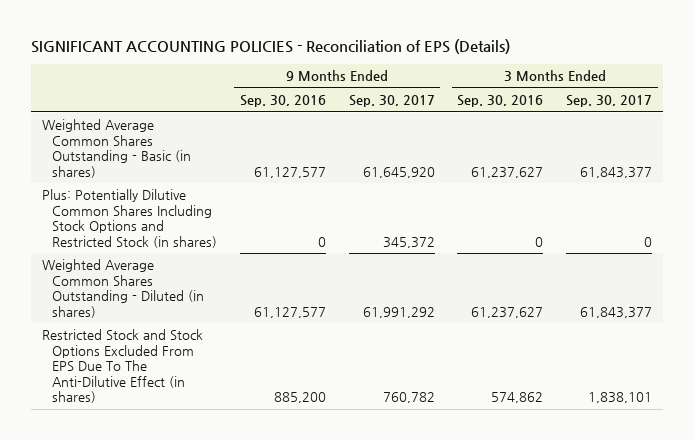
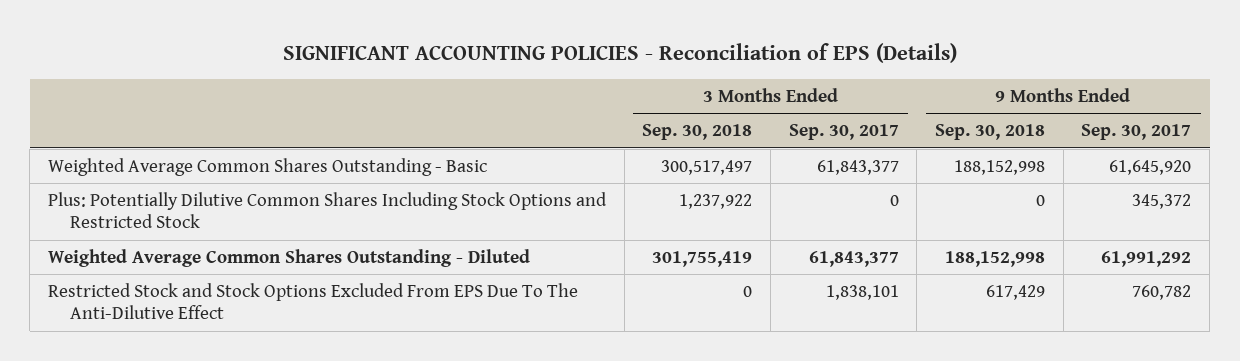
- | 9 Months Ended Sep. 30, 2016 | 9 Months Ended Sep. 30, 2017 | 3 Months Ended Sep. 30, 2016 | 3 Months Ended Sep. 30, 2017
+ | 3 Months Ended Sep. 30, 2018 | 3 Months Ended Sep. 30, 2017 | 9 Months Ended Sep. 30, 2018 | 9 Months Ended Sep. 30, 2017
- Weighted Average Common Shares Outstanding - Basic (in shares) | 61,127,577 | 61,645,920 | 61,237,627 | 61,843,377
- Plus: Potentially Dilutive Common Shares Including Stock Options and Restricted Stock (in shares) | 0 | 345,372 | 0 | 0
- Weighted Average Common Shares Outstanding - Diluted (in shares) | 61,127,577 | 61,991,292 | 61,237,627 | 61,843,377
- Restricted Stock and Stock Options Excluded From EPS Due To The Anti-Dilutive Effect (in shares) | 885,200 | 760,782 | 574,862 | 1,838,101
+ Weighted Average Common Shares Outstanding - Basic | 300,517,497 | 61,843,377 | 188,152,998 | 61,645,920
+ Plus: Potentially Dilutive Common Shares Including Stock Options and Restricted Stock | 1,237,922 | 0 | 0 | 345,372
+ Weighted Average Common Shares Outstanding - Diluted | 301,755,419 | 61,843,377 | 188,152,998 | 61,991,292
+ Restricted Stock and Stock Options Excluded From EPS Due To The Anti-Dilutive Effect | 0 | 1,838,101 | 617,429 | 760,782

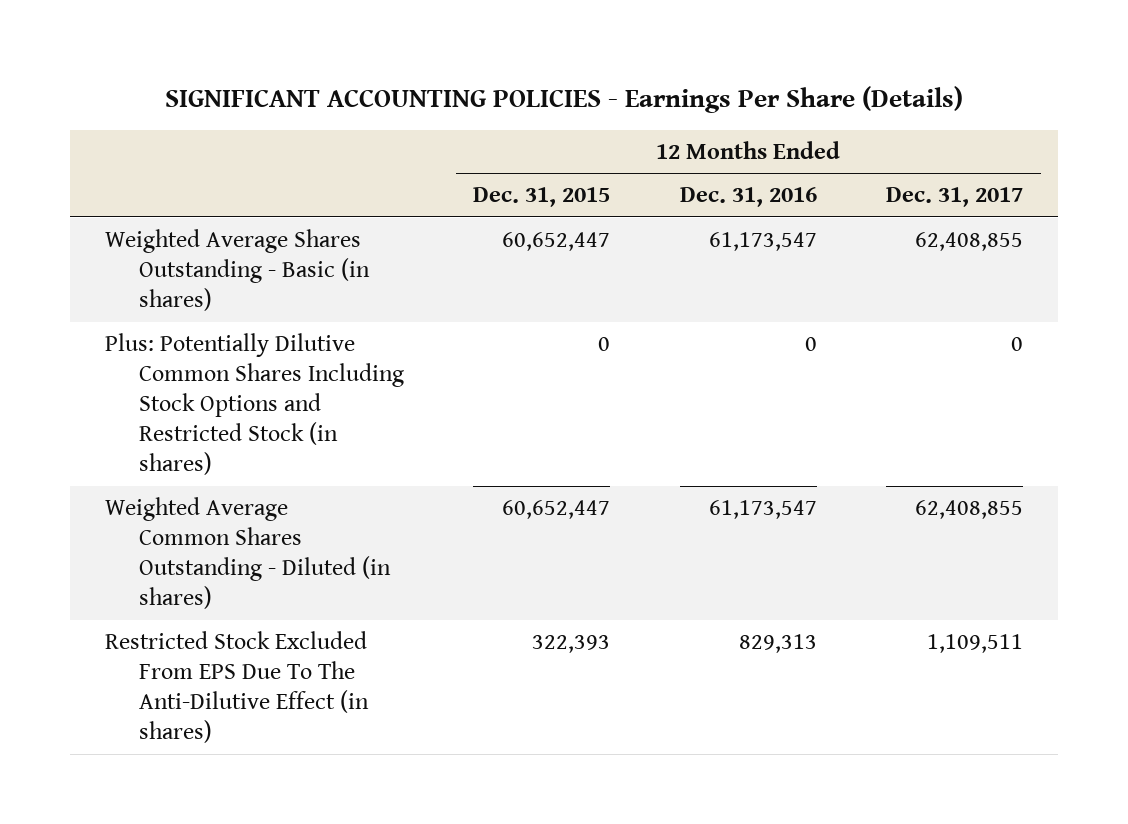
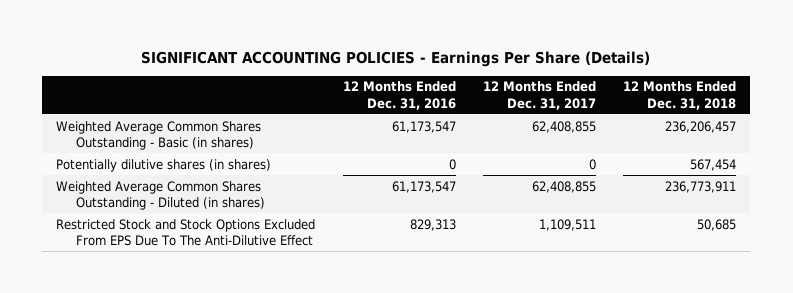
- | 12 Months Ended Dec. 31, 2015 | 12 Months Ended Dec. 31, 2016 | 12 Months Ended Dec. 31, 2017
+ | 12 Months Ended Dec. 31, 2016 | 12 Months Ended Dec. 31, 2017 | 12 Months Ended Dec. 31, 2018
- Weighted Average Shares Outstanding - Basic (in shares) | 60,652,447 | 61,173,547 | 62,408,855
- Plus: Potentially Dilutive Common Shares Including Stock Options and Restricted Stock (in shares) | 0 | 0 | 0
+ Weighted Average Common Shares Outstanding - Basic (in shares) | 61,173,547 | 62,408,855 | 236,206,457
+ Potentially dilutive shares (in shares) | 0 | 0 | 567,454
- Restricted Stock Excluded From EPS Due To The Anti-Dilutive Effect (in shares) | 322,393 | 829,313 | 1,109,511
+ Restricted Stock and Stock Options Excluded From EPS Due To The Anti-Dilutive Effect | 829,313 | 1,109,511 | 50,685

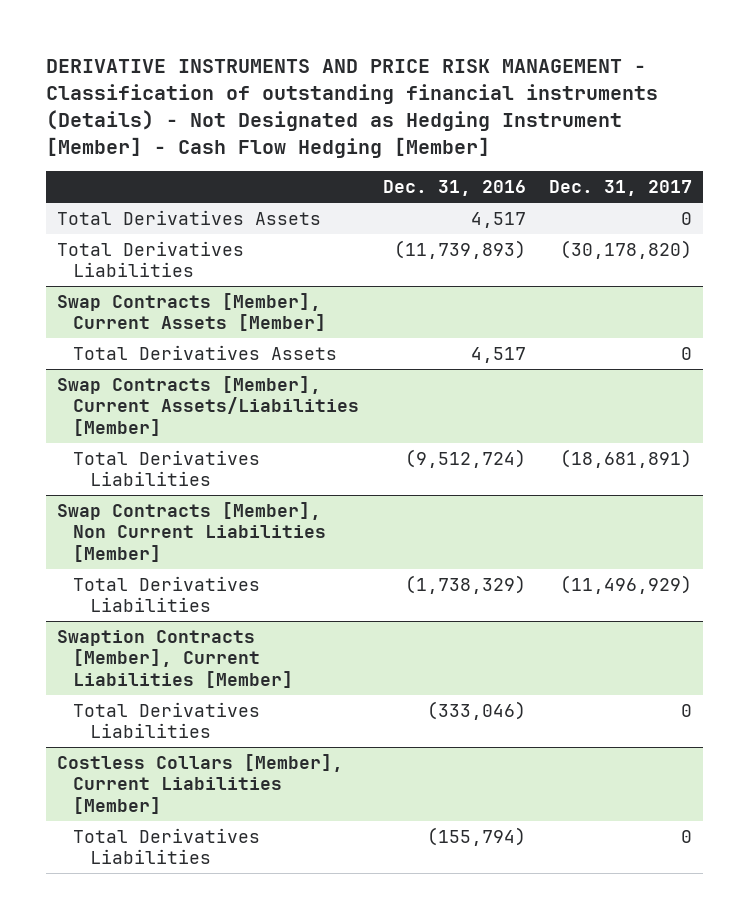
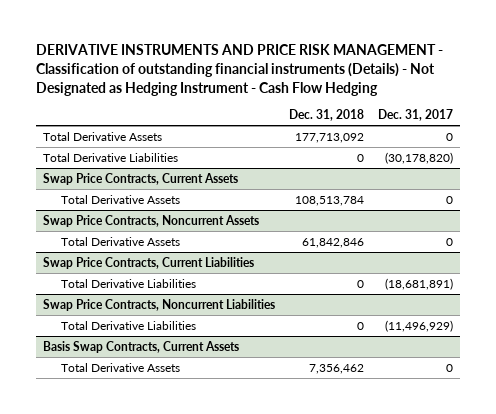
- DERIVATIVE INSTRUMENTS AND PRICE RISK MANAGEMENT - Classification of outstanding financial instruments (Details) - Not Designated as Hedging Instrument [Member] - Cash Flow Hedging [Member]
+ DERIVATIVE INSTRUMENTS AND PRICE RISK MANAGEMENT - Classification of outstanding financial instruments (Details) - Not Designated as Hedging Instrument - Cash Flow Hedging
- | Dec. 31, 2016 | Dec. 31, 2017
+ | Dec. 31, 2018 | Dec. 31, 2017
- Total Derivatives Assets | 4,517 | 0
- Total Derivatives Liabilities | (11,739,893) | (30,178,820)
- Swap Contracts [Member], Current Assets [Member]
- Total Derivatives Assets | 4,517 | 0
- Swap Contracts [Member], Current Assets/Liabilities [Member]
- Total Derivatives Liabilities | (9,512,724) | (18,681,891)
- Swap Contracts [Member], Non Current Liabilities [Member]
- Total Derivatives Liabilities | (1,738,329) | (11,496,929)
- Swaption Contracts [Member], Current Liabilities [Member]
- Total Derivatives Liabilities | (333,046) | 0
- Costless Collars [Member], Current Liabilities [Member]
- Total Derivatives Liabilities | (155,794) | 0
+ Total Derivative Assets | 177,713,092 | 0
+ Total Derivative Liabilities | 0 | (30,178,820)
+ Swap Price Contracts, Current Assets
+ Total Derivative Assets | 108,513,784 | 0
+ Swap Price Contracts, Noncurrent Assets
+ Total Derivative Assets | 61,842,846 | 0
+ Swap Price Contracts, Current Liabilities
+ Total Derivative Liabilities | 0 | (18,681,891)
+ Swap Price Contracts, Noncurrent Liabilities
+ Total Derivative Liabilities | 0 | (11,496,929)
+ Basis Swap Contracts, Current Assets
+ Total Derivative Assets | 7,356,462 | 0

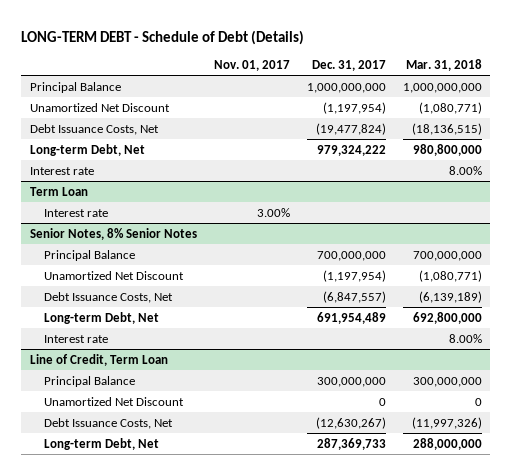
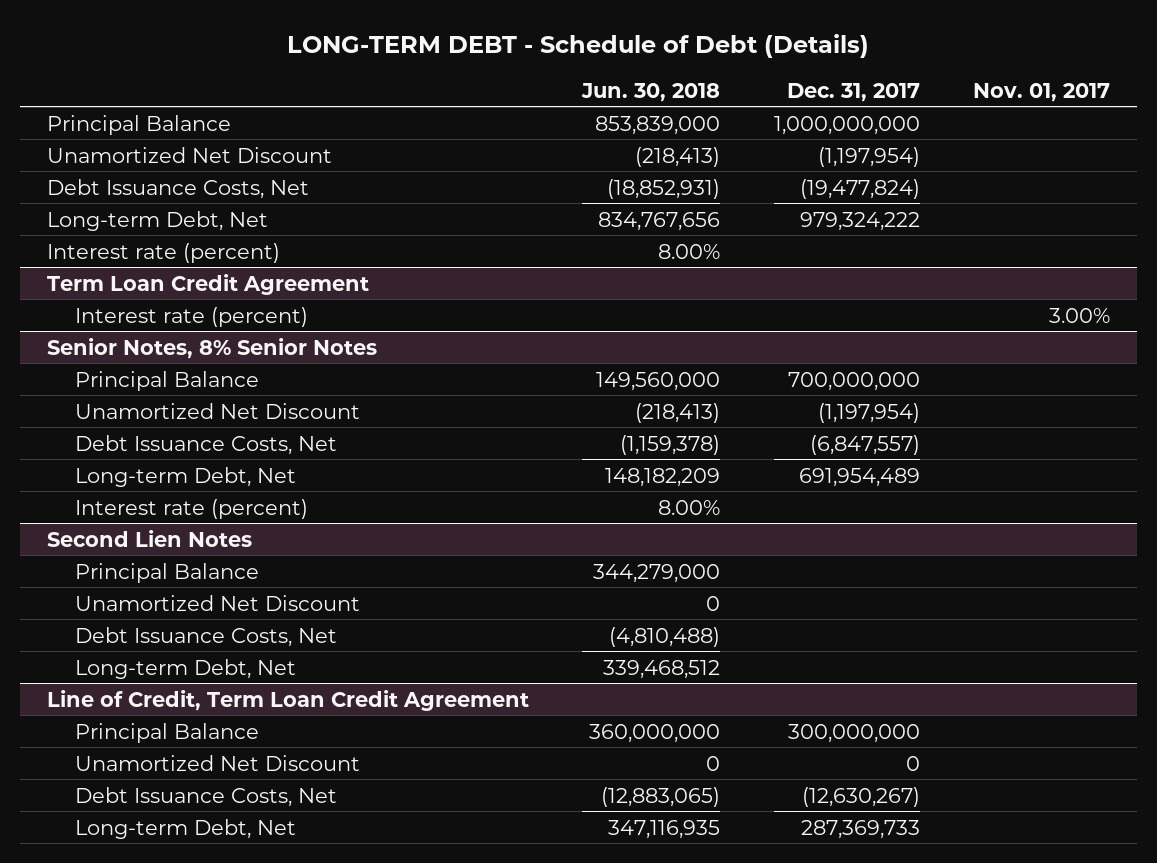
- | Nov. 01, 2017 | Dec. 31, 2017 | Mar. 31, 2018
+ | Jun. 30, 2018 | Dec. 31, 2017 | Nov. 01, 2017
- Interest rate | | | 8.00%
- Term Loan
- Interest rate | 3.00% | |
+ Interest rate (percent) | 8.00% | |
+ Term Loan Credit Agreement
+ Interest rate (percent) | | | 3.00%
@ Senior Notes, 8% Senior Notes
- Interest rate | | | 8.00%
- Line of Credit, Term Loan
@ Senior Notes, 8% Senior Notes
+ Interest rate (percent) | 8.00% | |
+ Second Lien Notes
+ Principal Balance | 344,279,000 | |
+ Unamortized Net Discount | 0 | |
+ Debt Issuance Costs, Net | (4,810,488) | |
+ Long-term Debt, Net | 339,468,512 | |
+ Line of Credit, Term Loan Credit Agreement

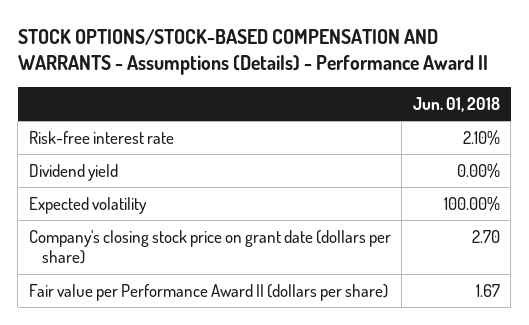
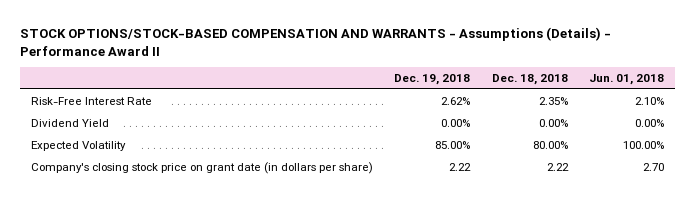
- | Jun. 01, 2018
+ | Dec. 19, 2018 | Dec. 18, 2018 | Jun. 01, 2018
- Risk-free interest rate | 2.10%
- Dividend yield | 0.00%
- Expected volatility | 100.00%
- Company's closing stock price on grant date (dollars per share) | 2.70
- Fair value per Performance Award II (dollars per share) | 1.67
+ Risk-Free Interest Rate | 2.62% | 2.35% | 2.10%
+ Dividend Yield | 0.00% | 0.00% | 0.00%
+ Expected Volatility | 85.00% | 80.00% | 100.00%
+ Company's closing stock price on grant date (in dollars per share) | 2.22 | 2.22 | 2.70

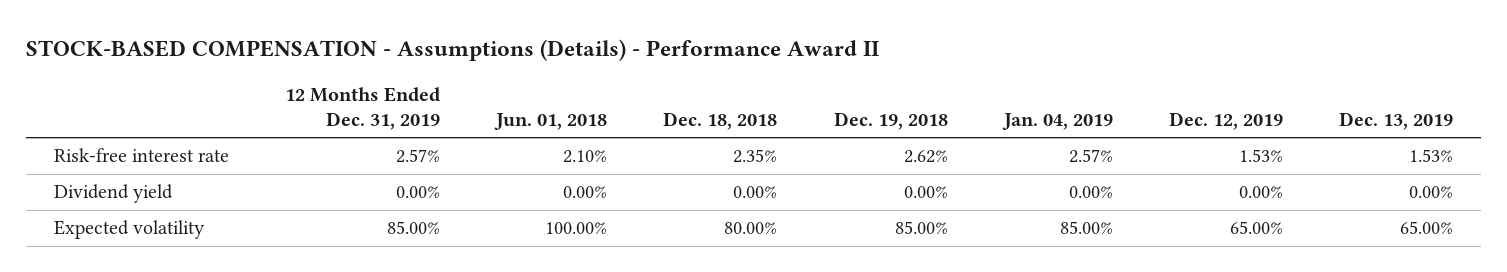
- STOCK OPTIONS/STOCK-BASED COMPENSATION AND WARRANTS - Assumptions (Details) - Performance Award II
+ STOCK-BASED COMPENSATION - Assumptions (Details) - Performance Award II
- | Dec. 19, 2018 | Dec. 18, 2018 | Jun. 01, 2018
+ | 12 Months Ended Dec. 31, 2019 | Jun. 01, 2018 | Dec. 18, 2018 | Dec. 19, 2018 | Jan. 04, 2019 | Dec. 12, 2019 | Dec. 13, 2019
- Risk-Free Interest Rate | 2.62% | 2.35% | 2.10%
- Dividend Yield | 0.00% | 0.00% | 0.00%
- Expected Volatility | 85.00% | 80.00% | 100.00%
- Company's closing stock price on grant date (in dollars per share) | 2.22 | 2.22 | 2.70
+ Risk-free interest rate | 2.57% | 2.10% | 2.35% | 2.62% | 2.57% | 1.53% | 1.53%
+ Dividend yield | 0.00% | 0.00% | 0.00% | 0.00% | 0.00% | 0.00% | 0.00%
+ Expected volatility | 85.00% | 100.00% | 80.00% | 85.00% | 85.00% | 65.00% | 65.00%

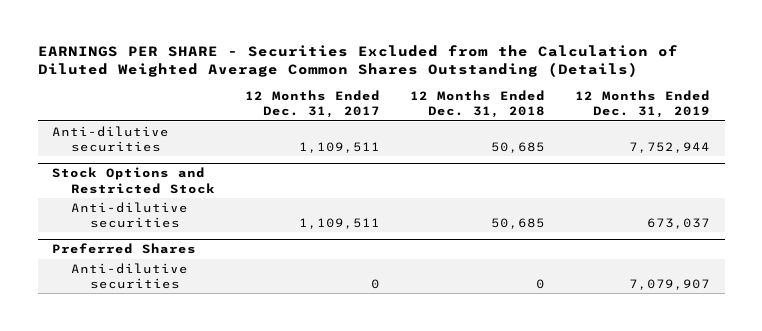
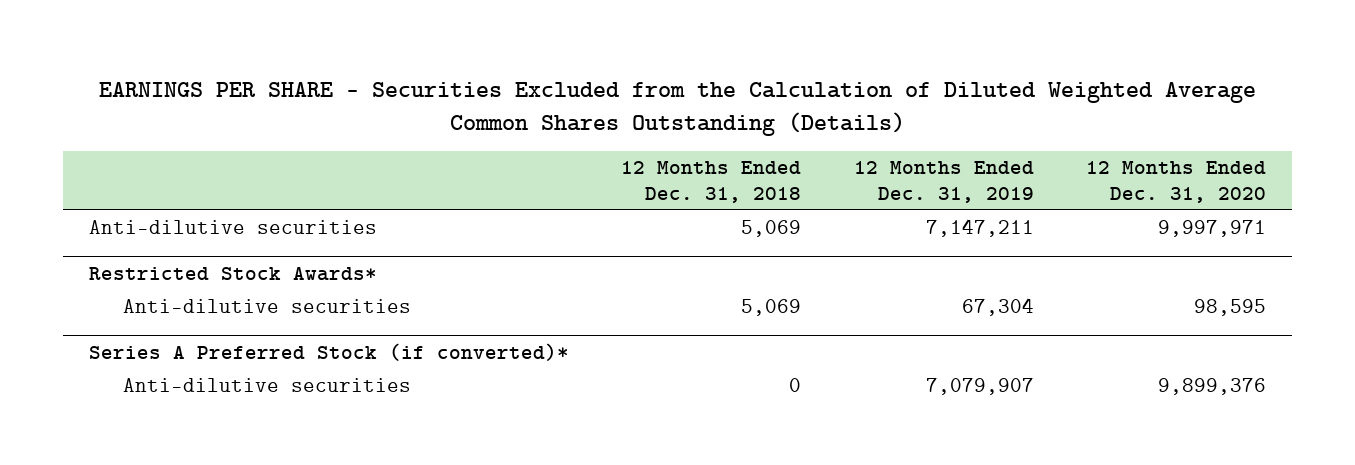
- | 12 Months Ended Dec. 31, 2017 | 12 Months Ended Dec. 31, 2018 | 12 Months Ended Dec. 31, 2019
+ | 12 Months Ended Dec. 31, 2018 | 12 Months Ended Dec. 31, 2019 | 12 Months Ended Dec. 31, 2020
- Anti-dilutive securities | 1,109,511 | 50,685 | 7,752,944
- Stock Options and Restricted Stock
- Anti-dilutive securities | 1,109,511 | 50,685 | 673,037
- Preferred Shares
+ Anti-dilutive securities | 5,069 | 7,147,211 | 9,997,971
+ Restricted Stock Awards*
+ Anti-dilutive securities | 5,069 | 67,304 | 98,595
+ Series A Preferred Stock (if converted)*

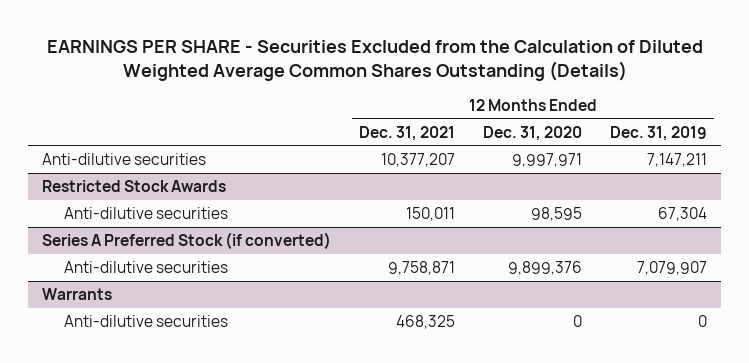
- | 12 Months Ended Dec. 31, 2018 | 12 Months Ended Dec. 31, 2019 | 12 Months Ended Dec. 31, 2020
+ | 12 Months Ended Dec. 31, 2021 | 12 Months Ended Dec. 31, 2020 | 12 Months Ended Dec. 31, 2019
- Restricted Stock Awards*
+ Restricted Stock Awards
- Series A Preferred Stock (if converted)*
+ Series A Preferred Stock (if converted)
+ Warrants
+ Anti-dilutive securities | 468,325 | 0 | 0

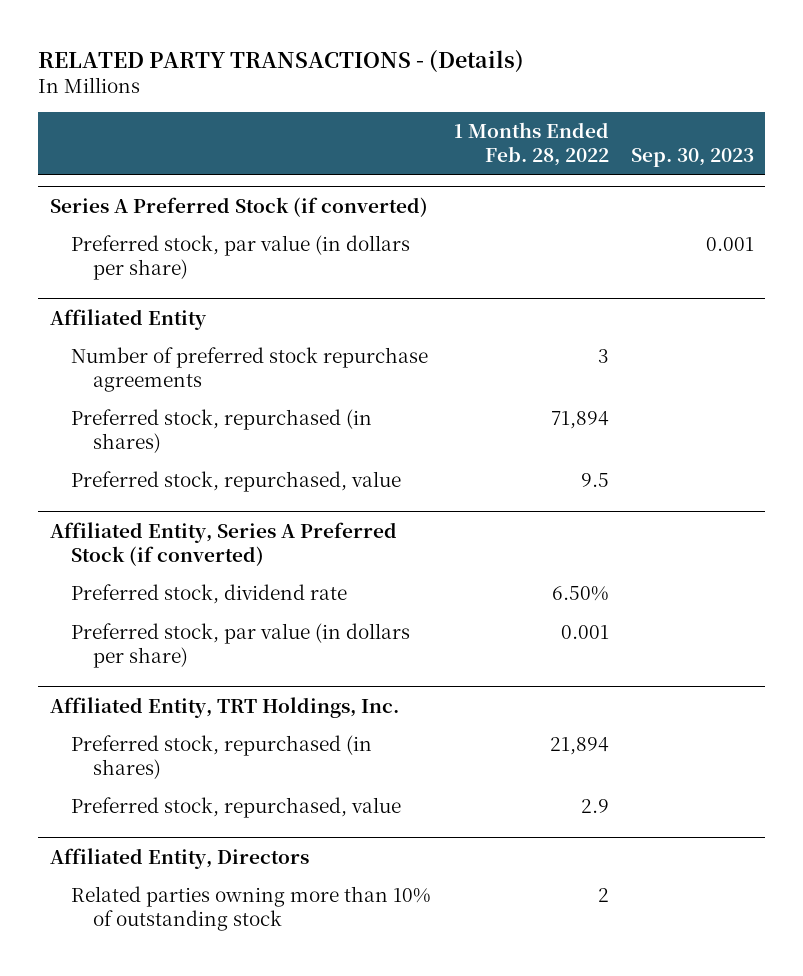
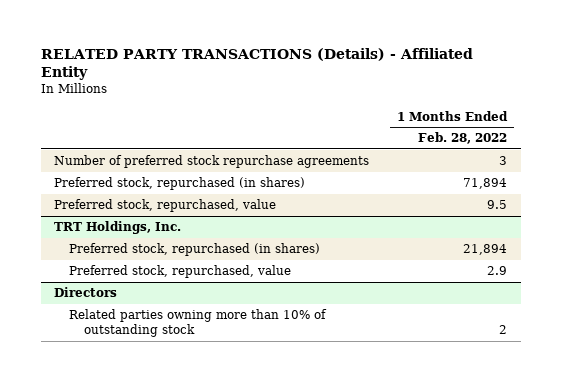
- RELATED PARTY TRANSACTIONS - (Details)
+ RELATED PARTY TRANSACTIONS (Details) - Affiliated Entity
- | 1 Months Ended Feb. 28, 2022 | Sep. 30, 2023
+ | 1 Months Ended Feb. 28, 2022
- Series A Preferred Stock (if converted)
- Preferred stock, par value (in dollars per share) | | 0.001
- Affiliated Entity
- Affiliated Entity, Series A Preferred Stock (if converted)
- Preferred stock, dividend rate | 6.50% |
- Preferred stock, par value (in dollars per share) | 0.001 |
- Affiliated Entity, TRT Holdings, Inc.
+ TRT Holdings, Inc.
- Affiliated Entity, Directors
+ Directors

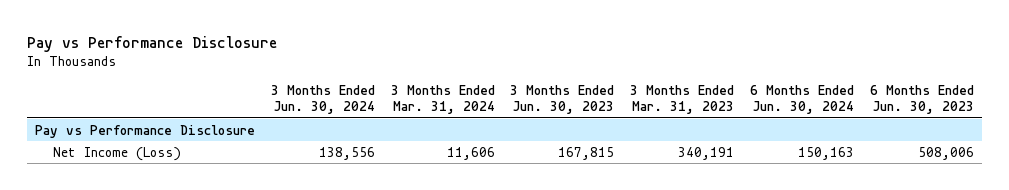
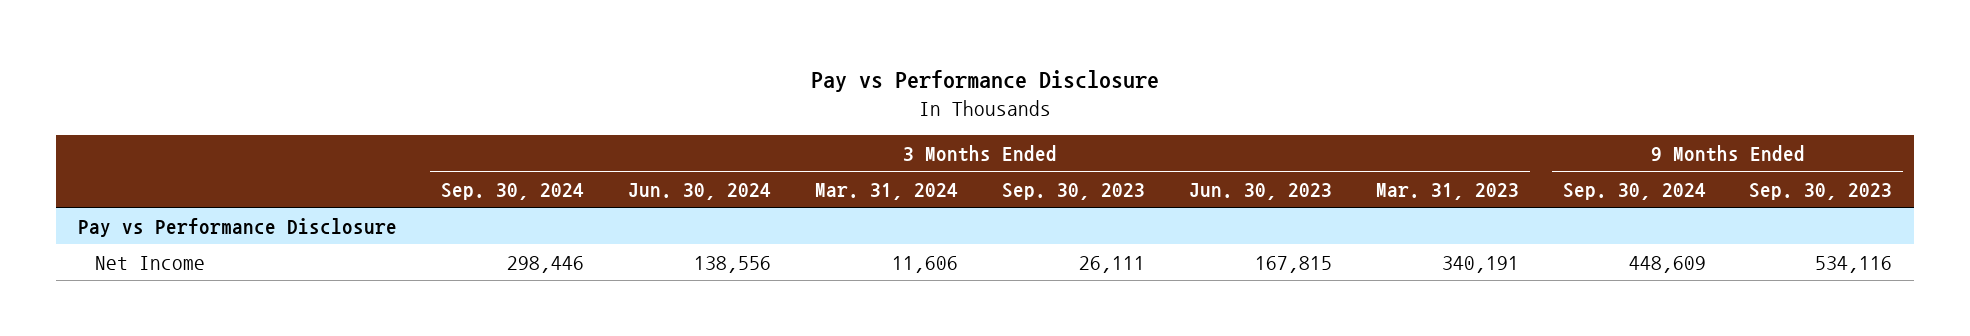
- | 3 Months Ended Jun. 30, 2024 | 3 Months Ended Mar. 31, 2024 | 3 Months Ended Jun. 30, 2023 | 3 Months Ended Mar. 31, 2023 | 6 Months Ended Jun. 30, 2024 | 6 Months Ended Jun. 30, 2023
+ | 3 Months Ended Sep. 30, 2024 | 3 Months Ended Jun. 30, 2024 | 3 Months Ended Mar. 31, 2024 | 3 Months Ended Sep. 30, 2023 | 3 Months Ended Jun. 30, 2023 | 3 Months Ended Mar. 31, 2023 | 9 Months Ended Sep. 30, 2024 | 9 Months Ended Sep. 30, 2023
- Net Income (Loss) | 138,556 | 11,606 | 167,815 | 340,191 | 150,163 | 508,006
+ Net Income | 298,446 | 138,556 | 11,606 | 26,111 | 167,815 | 340,191 | 448,609 | 534,116

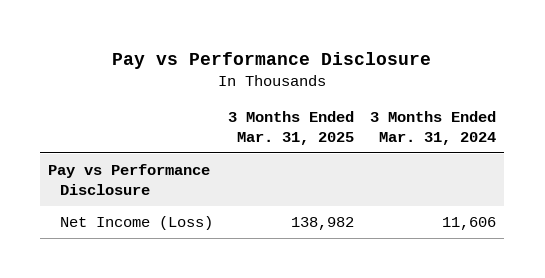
- | 3 Months Ended Sep. 30, 2024 | 3 Months Ended Jun. 30, 2024 | 3 Months Ended Mar. 31, 2024 | 3 Months Ended Sep. 30, 2023 | 3 Months Ended Jun. 30, 2023 | 3 Months Ended Mar. 31, 2023 | 9 Months Ended Sep. 30, 2024 | 9 Months Ended Sep. 30, 2023
+ | 3 Months Ended Mar. 31, 2025 | 3 Months Ended Mar. 31, 2024
- Net Income | 298,446 | 138,556 | 11,606 | 26,111 | 167,815 | 340,191 | 448,609 | 534,116
+ Net Income (Loss) | 138,982 | 11,606

